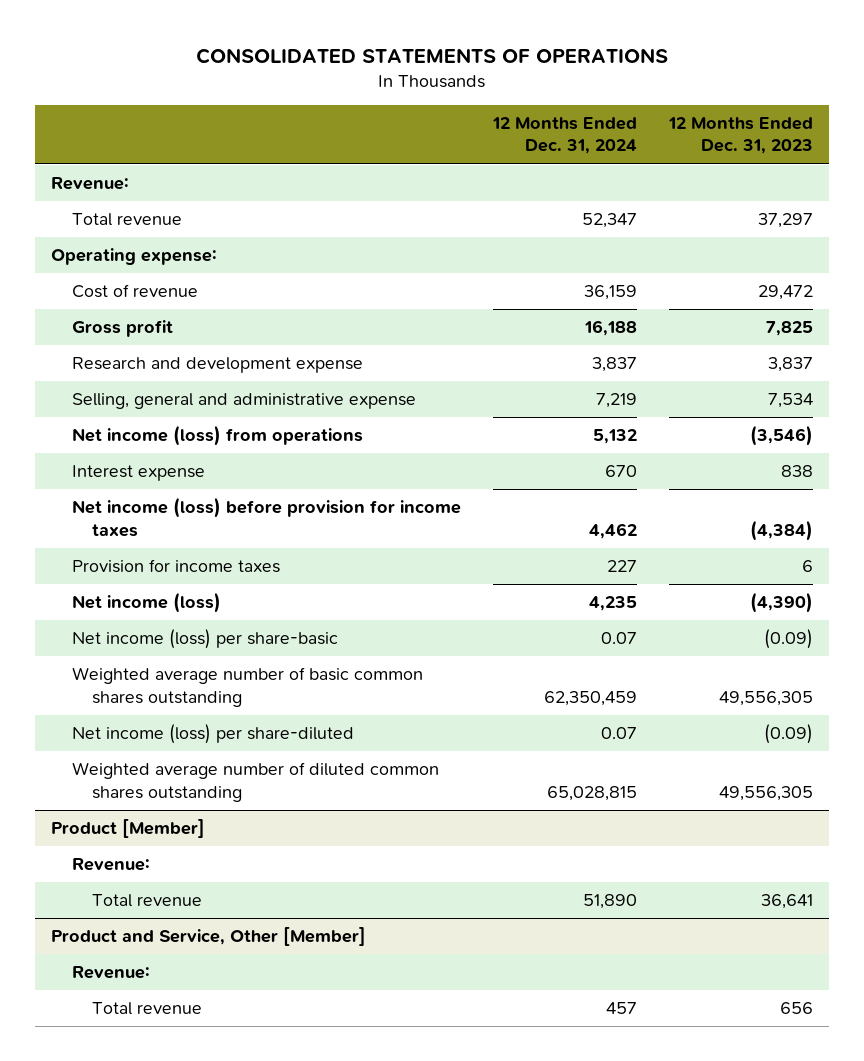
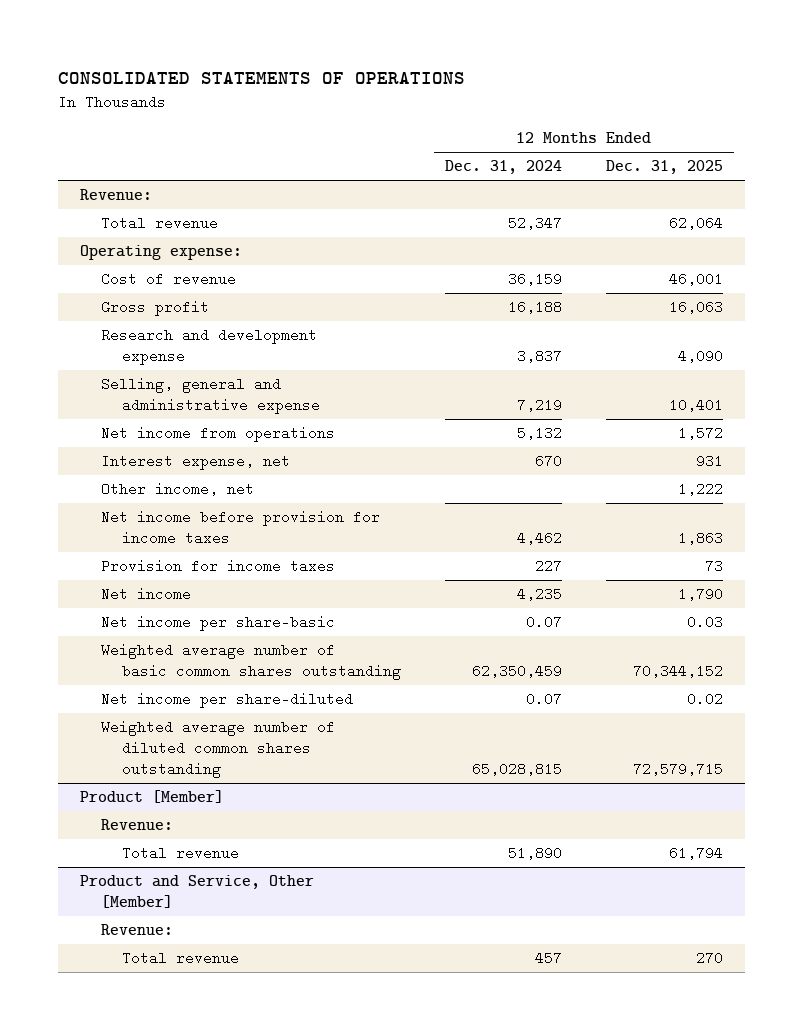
- | 12 Months Ended Dec. 31, 2024 | 12 Months Ended Dec. 31, 2023
+ | 12 Months Ended Dec. 31, 2024 | 12 Months Ended Dec. 31, 2025
- Net income (loss) from operations | 5,132 | (3,546)
- Interest expense | 670 | 838
- Net income (loss) before provision for income taxes | 4,462 | (4,384)
+ Net income from operations | 5,132 | 1,572
+ Interest expense, net | 670 | 931
+ Other income, net | | 1,222
+ Net income before provision for income taxes | 4,462 | 1,863
- Net income (loss) | 4,235 | (4,390)
- Net income (loss) per share-basic | 0.07 | (0.09)
+ Net income | 4,235 | 1,790
+ Net income per share-basic | 0.07 | 0.03
- Net income (loss) per share-diluted | 0.07 | (0.09)
+ Net income per share-diluted | 0.07 | 0.02

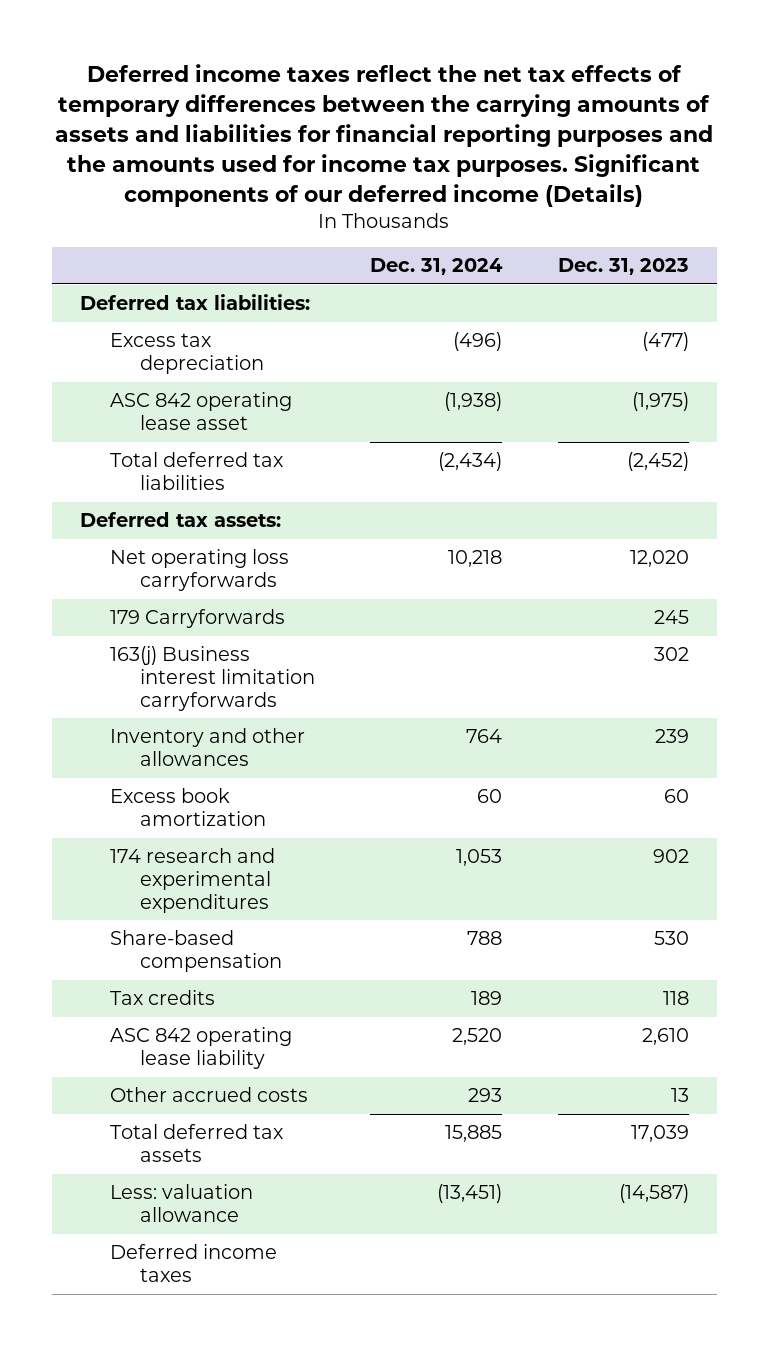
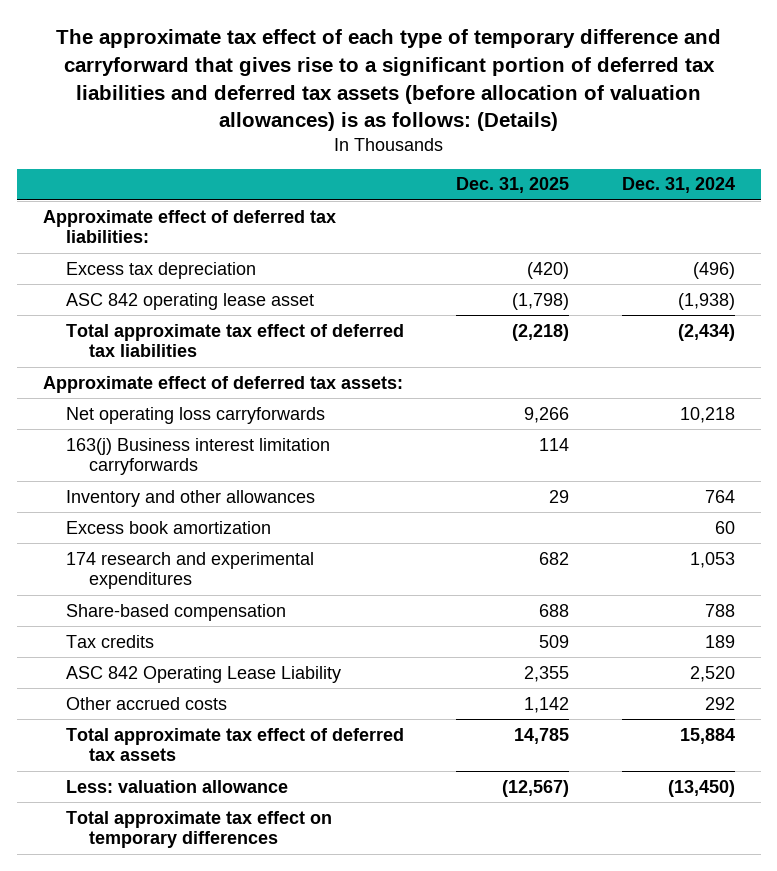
- Deferred income taxes reflect the net tax effects of temporary differences between the carrying amounts of assets and liabilities for financial reporting purposes and the amounts used for income tax purposes. Significant components of our deferred income (Details)
+ The approximate tax effect of each type of temporary difference and carryforward that gives rise to a significant portion of deferred tax liabilities and deferred tax assets (before allocation of valuation allowances) is as follows: (Details)
- | Dec. 31, 2024 | Dec. 31, 2023
+ | Dec. 31, 2025 | Dec. 31, 2024
- Deferred tax liabilities:
+ Approximate effect of deferred tax liabilities:
- Total deferred tax liabilities | (2,434) | (2,452)
- Deferred tax assets:
+ Total approximate tax effect of deferred tax liabilities | (2,218) | (2,434)
+ Approximate effect of deferred tax assets:
- 179 Carryforwards | | 245
- ASC 842 operating lease liability | 2,520 | 2,610
- Other accrued costs | 293 | 13
- Total deferred tax assets | 15,885 | 17,039
- Less: valuation allowance | (13,451) | (14,587)
- Deferred income taxes
+ ASC 842 Operating Lease Liability | 2,355 | 2,520
+ Other accrued costs | 1,142 | 292
+ Total approximate tax effect of deferred tax assets | 14,785 | 15,884
+ Less: valuation allowance | (12,567) | (13,450)
+ Total approximate tax effect on temporary differences

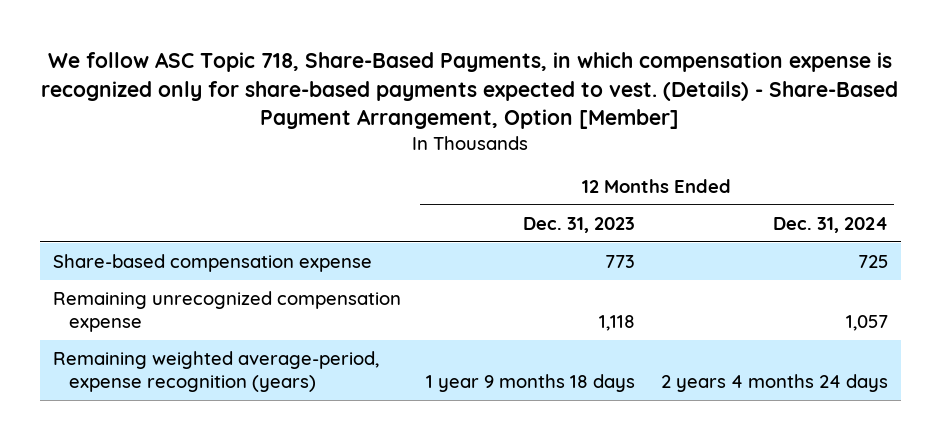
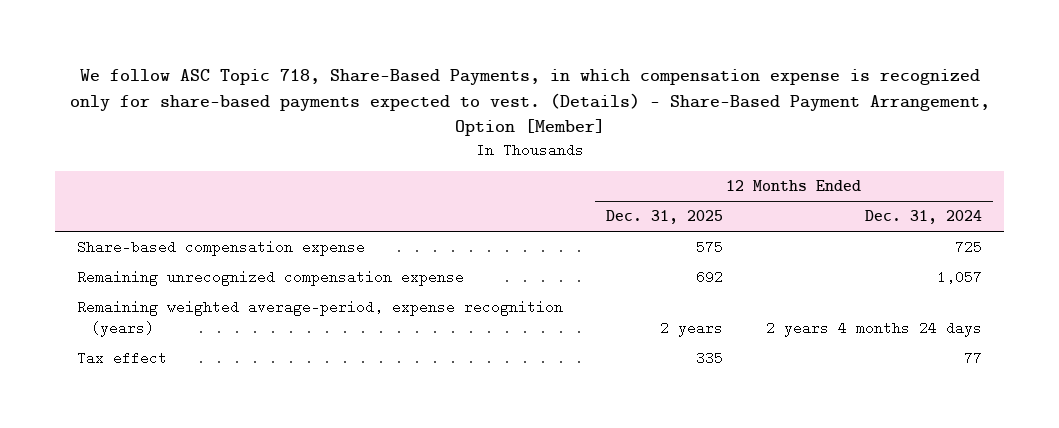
- | 12 Months Ended Dec. 31, 2023 | 12 Months Ended Dec. 31, 2024
+ | 12 Months Ended Dec. 31, 2025 | 12 Months Ended Dec. 31, 2024
+ Tax effect | 335 | 77

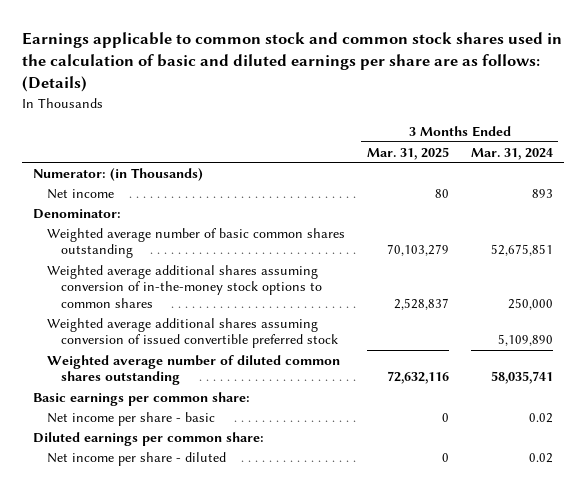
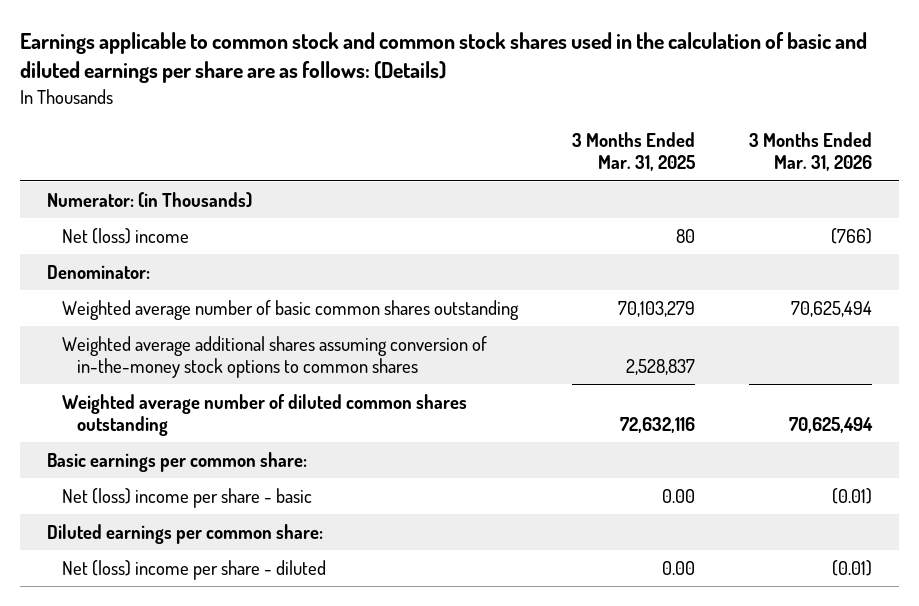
- | 3 Months Ended Mar. 31, 2025 | 3 Months Ended Mar. 31, 2024
+ | 3 Months Ended Mar. 31, 2025 | 3 Months Ended Mar. 31, 2026
- Net income | 80 | 893
+ Net (loss) income | 80 | (766)
- Weighted average additional shares assuming conversion of issued convertible preferred stock | | 5,109,890
- Net income per share - basic | 0 | 0.02
+ Net (loss) income per share - basic | 0.00 | (0.01)
- Net income per share - diluted | 0 | 0.02
+ Net (loss) income per share - diluted | 0.00 | (0.01)

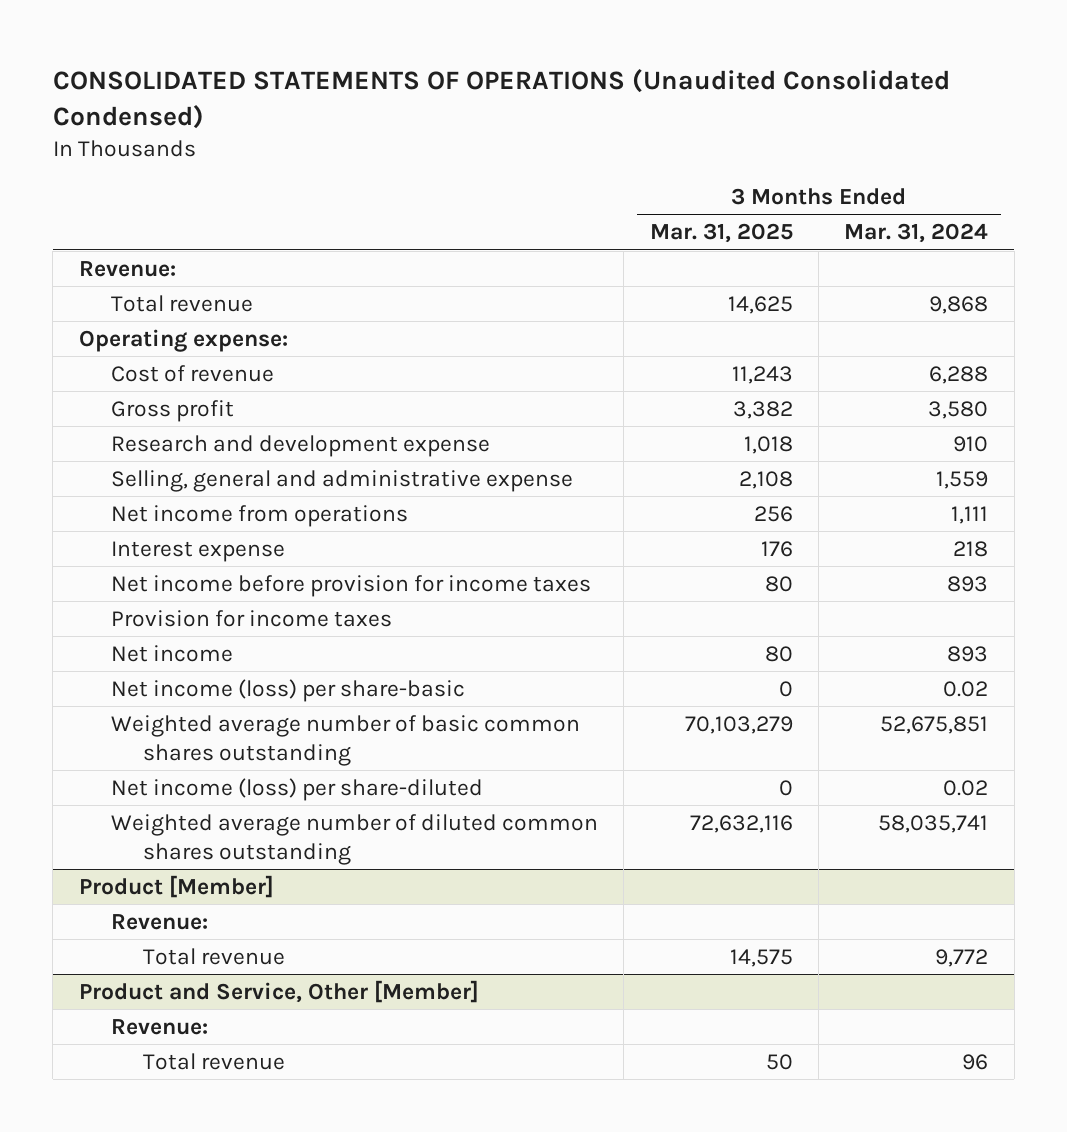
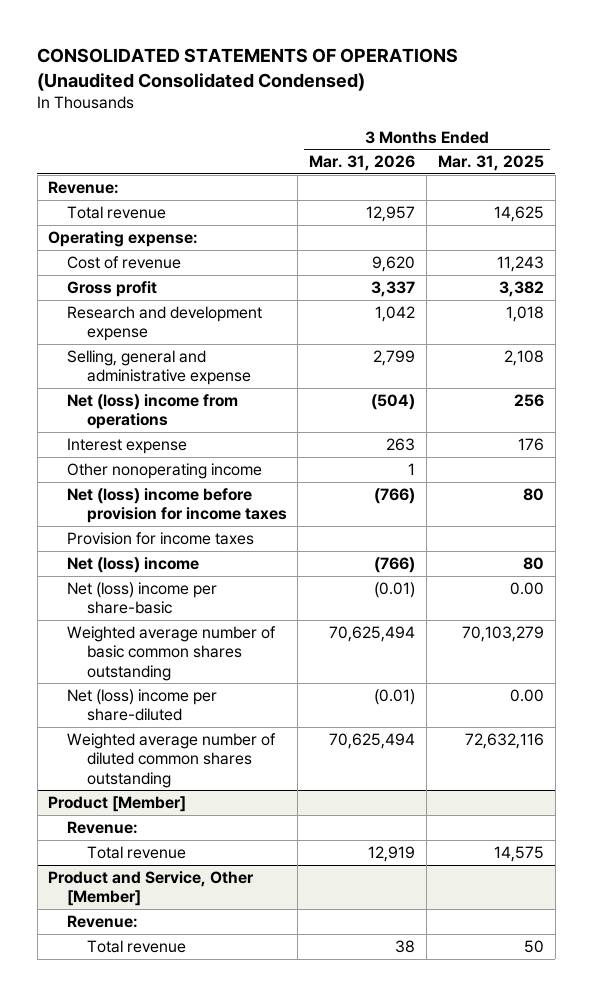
- | 3 Months Ended Mar. 31, 2025 | 3 Months Ended Mar. 31, 2024
+ | 3 Months Ended Mar. 31, 2026 | 3 Months Ended Mar. 31, 2025
- Net income from operations | 256 | 1,111
+ Net (loss) income from operations | (504) | 256
- Net income before provision for income taxes | 80 | 893
+ Other nonoperating income | 1 |
+ Net (loss) income before provision for income taxes | (766) | 80
- Net income | 80 | 893
- Net income (loss) per share-basic | 0 | 0.02
+ Net (loss) income | (766) | 80
+ Net (loss) income per share-basic | (0.01) | 0.00
- Net income (loss) per share-diluted | 0 | 0.02
+ Net (loss) income per share-diluted | (0.01) | 0.00

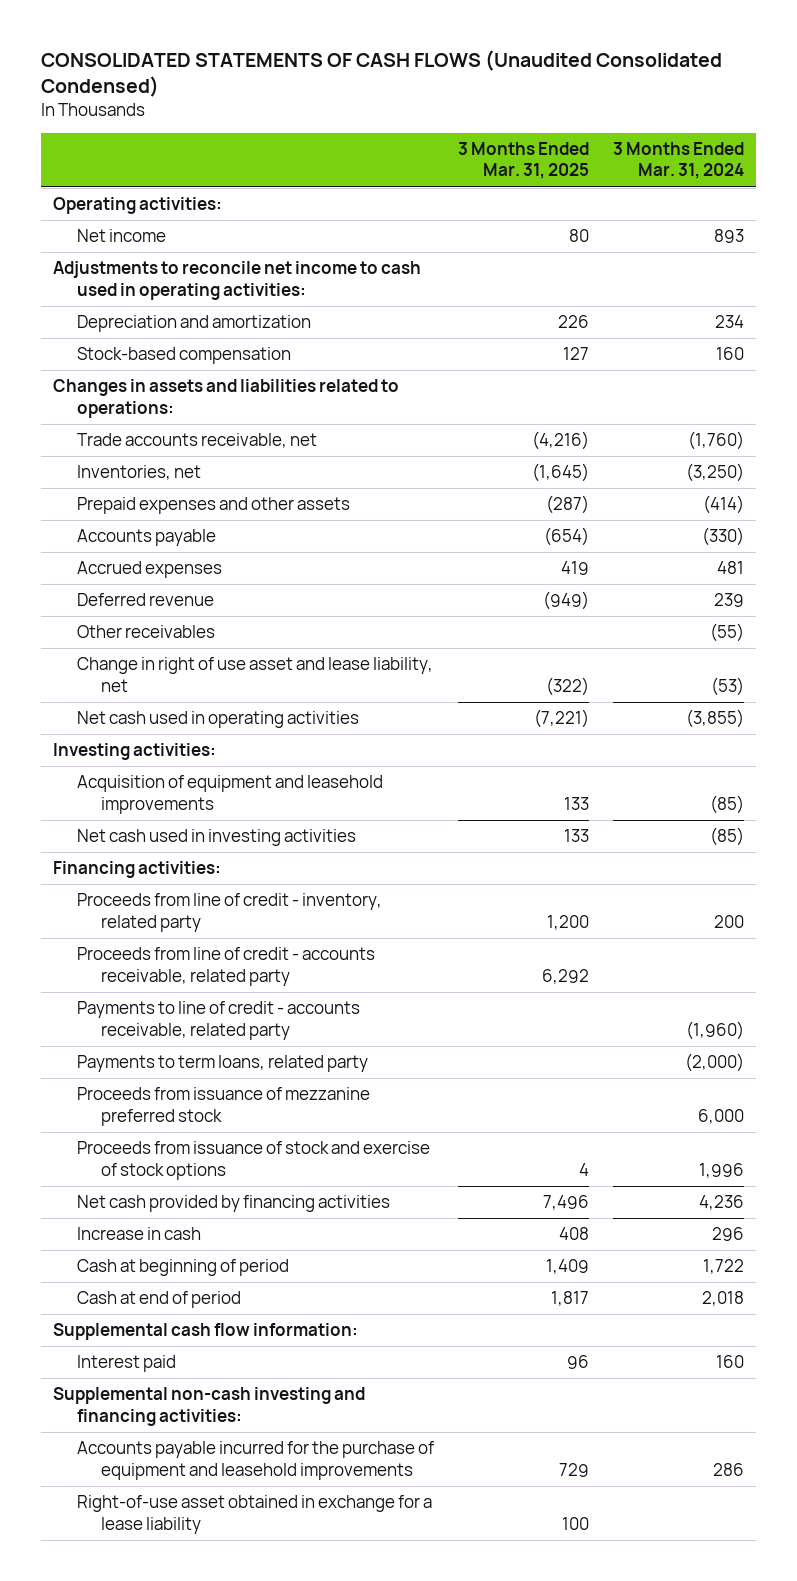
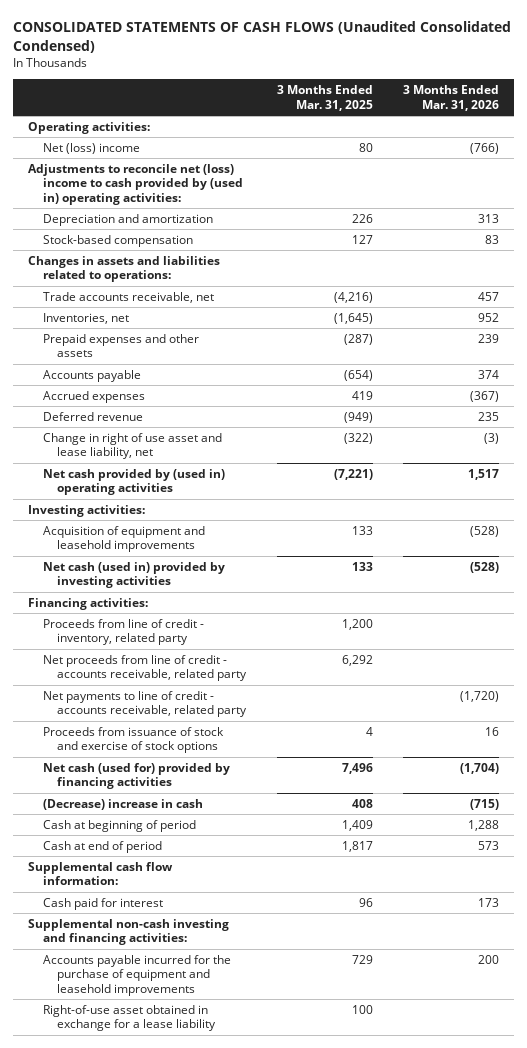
- | 3 Months Ended Mar. 31, 2025 | 3 Months Ended Mar. 31, 2024
+ | 3 Months Ended Mar. 31, 2025 | 3 Months Ended Mar. 31, 2026
- Net income | 80 | 893
- Adjustments to reconcile net income to cash used in operating activities:
+ Net (loss) income | 80 | (766)
+ Adjustments to reconcile net (loss) income to cash provided by (used in) operating activities:
- Other receivables | | (55)
- Net cash used in operating activities | (7,221) | (3,855)
+ Net cash provided by (used in) operating activities | (7,221) | 1,517
- Net cash used in investing activities | 133 | (85)
+ Net cash (used in) provided by investing activities | 133 | (528)
- Proceeds from line of credit - accounts receivable, related party | 6,292 |
- Payments to line of credit - accounts receivable, related party | | (1,960)
- Payments to term loans, related party | | (2,000)
- Proceeds from issuance of mezzanine preferred stock | | 6,000
+ Net proceeds from line of credit - accounts receivable, related party | 6,292 |
+ Net payments to line of credit - accounts receivable, related party | | (1,720)
- Net cash provided by financing activities | 7,496 | 4,236
- Increase in cash | 408 | 296
+ Net cash (used for) provided by financing activities | 7,496 | (1,704)
+ (Decrease) increase in cash | 408 | (715)
- Interest paid | 96 | 160
+ Cash paid for interest | 96 | 173

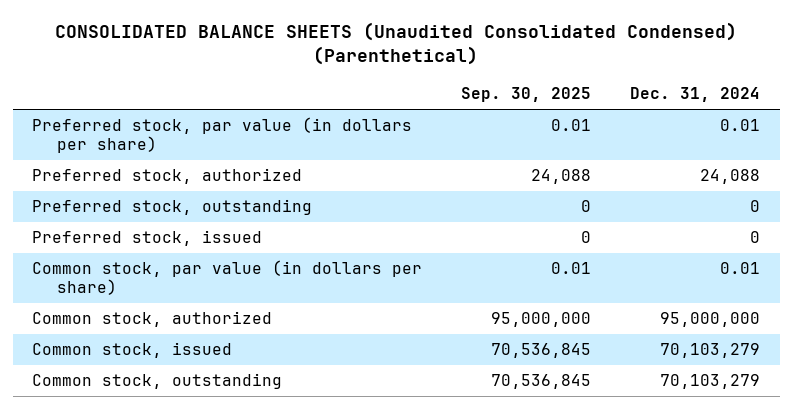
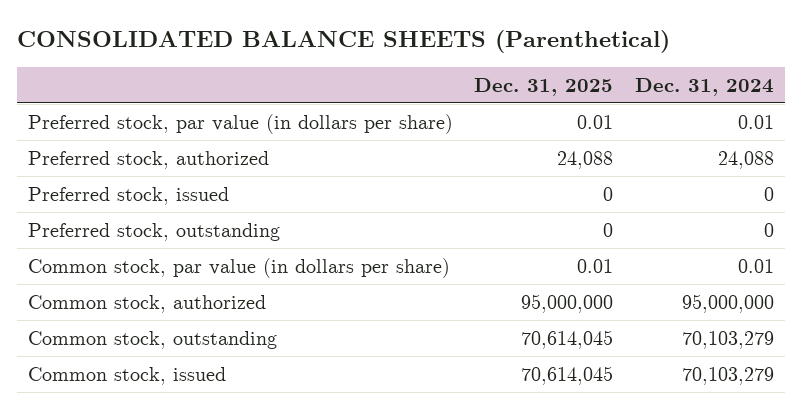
- CONSOLIDATED BALANCE SHEETS (Unaudited Consolidated Condensed) (Parenthetical)
+ CONSOLIDATED BALANCE SHEETS (Parenthetical)
- | Sep. 30, 2025 | Dec. 31, 2024
+ | Dec. 31, 2025 | Dec. 31, 2024
moved down: Preferred stock, outstanding | 0 | 0
moved down: Common stock, issued | 70,614,045 | 70,103,279

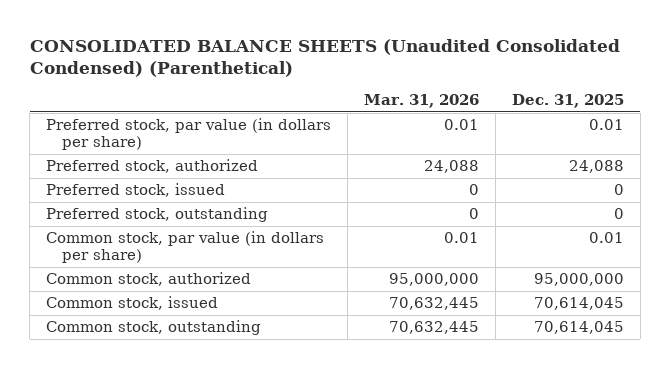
- CONSOLIDATED BALANCE SHEETS (Parenthetical)
+ CONSOLIDATED BALANCE SHEETS (Unaudited Consolidated Condensed) (Parenthetical)
- | Dec. 31, 2025 | Dec. 31, 2024
+ | Mar. 31, 2026 | Dec. 31, 2025
moved down: Common stock, outstanding | 70,632,445 | 70,614,045

